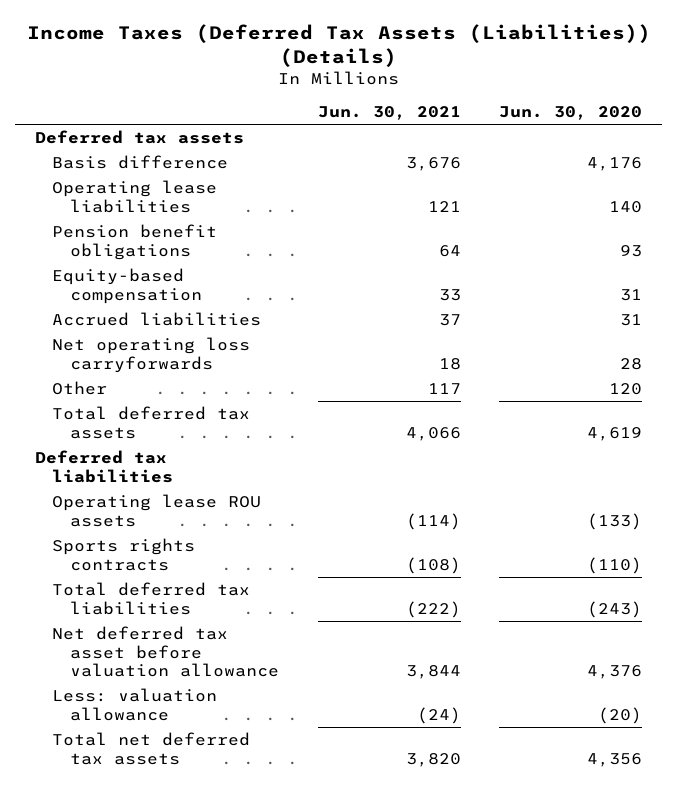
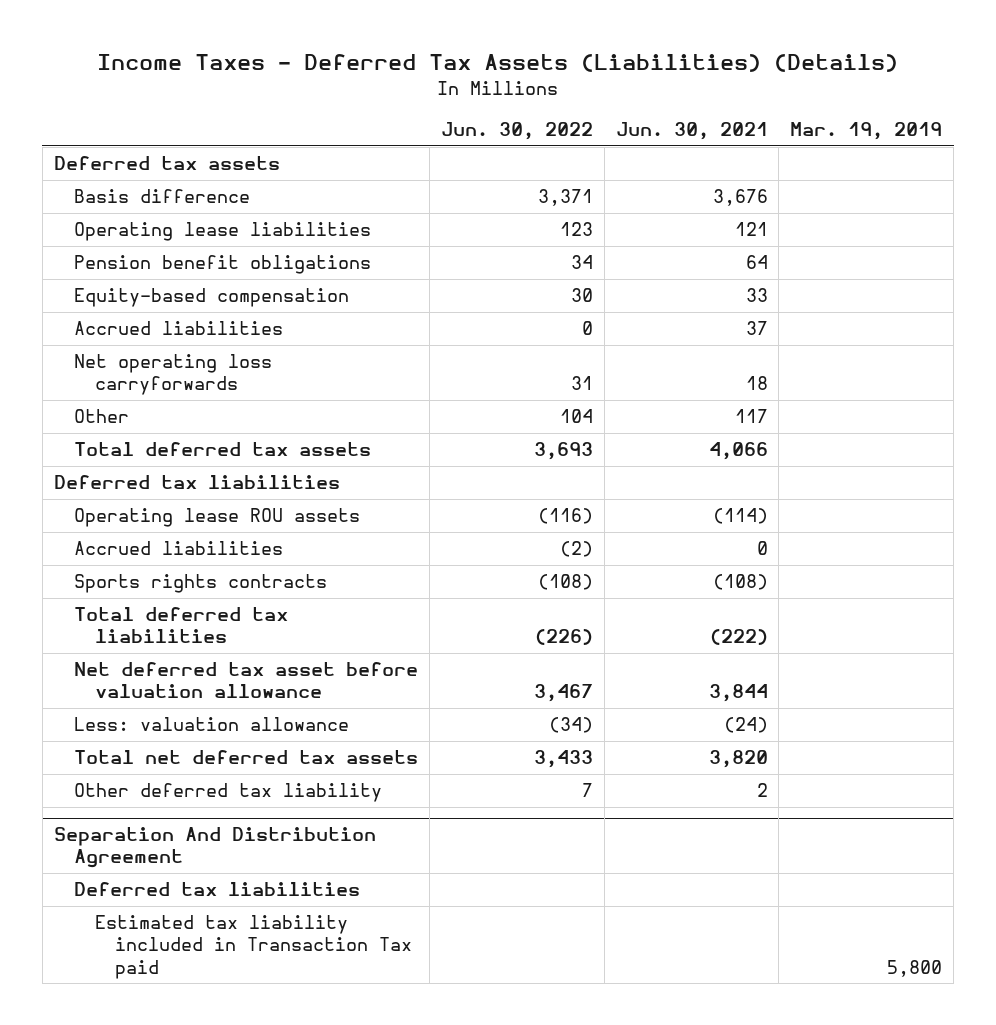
- Income Taxes (Deferred Tax Assets (Liabilities)) (Details)
+ Income Taxes - Deferred Tax Assets (Liabilities) (Details)
- | Jun. 30, 2021 | Jun. 30, 2020
+ | Jun. 30, 2022 | Jun. 30, 2021 | Mar. 19, 2019
+ Accrued liabilities | (2) | 0 |
+ Other deferred tax liability | 7 | 2 |
+ Separation And Distribution Agreement
+ Deferred tax liabilities
+ Estimated tax liability included in Transaction Tax paid | | | 5,800

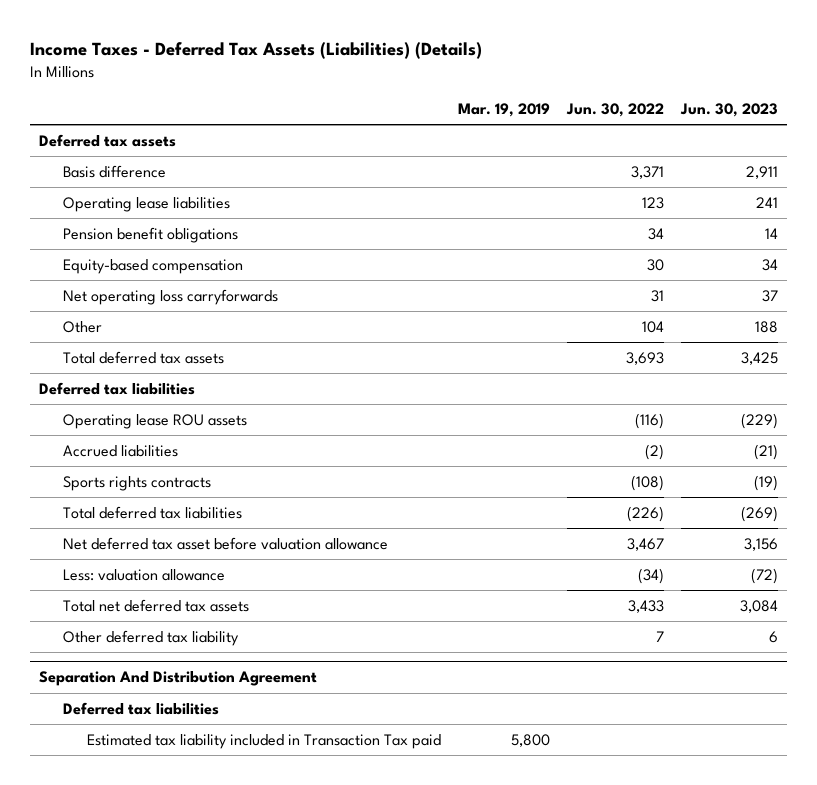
- | Jun. 30, 2022 | Jun. 30, 2021 | Mar. 19, 2019
+ | Mar. 19, 2019 | Jun. 30, 2022 | Jun. 30, 2023
- Accrued liabilities | 0 | 37 |

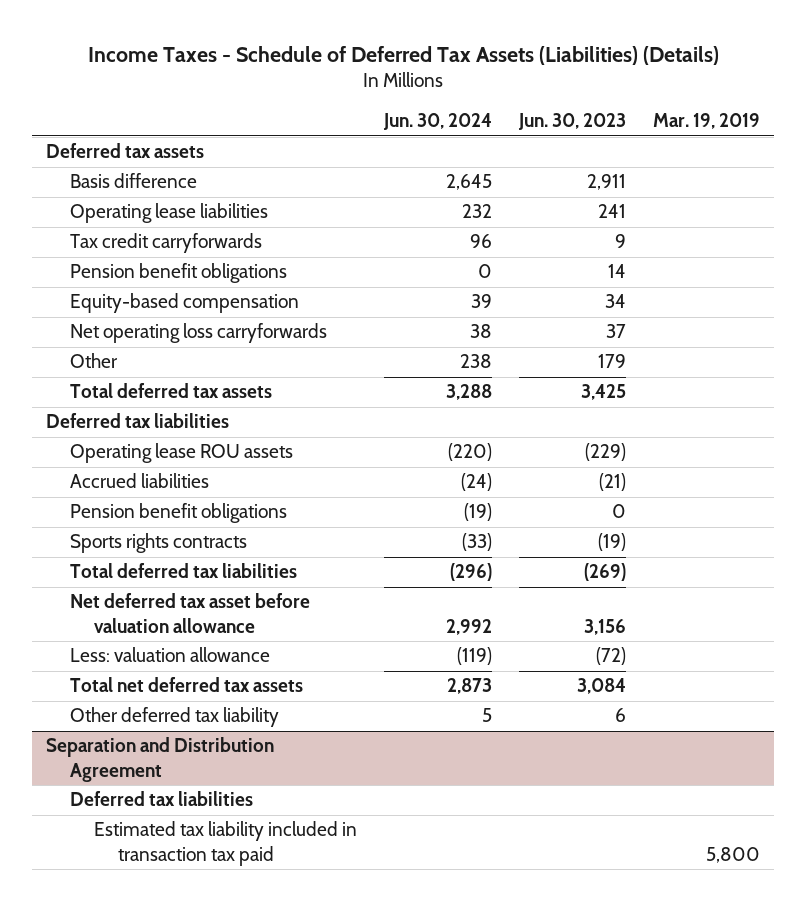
- Income Taxes - Deferred Tax Assets (Liabilities) (Details)
+ Income Taxes - Schedule of Deferred Tax Assets (Liabilities) (Details)
- | Mar. 19, 2019 | Jun. 30, 2022 | Jun. 30, 2023
+ | Jun. 30, 2024 | Jun. 30, 2023 | Mar. 19, 2019
+ Tax credit carryforwards | 96 | 9 |
- Other | | 104 | 188
+ Other | 238 | 179 |
+ Pension benefit obligations | (19) | 0 |
- Separation And Distribution Agreement
+ Separation and Distribution Agreement
- Estimated tax liability included in Transaction Tax paid | 5,800 | |
+ Estimated tax liability included in transaction tax paid | | | 5,800

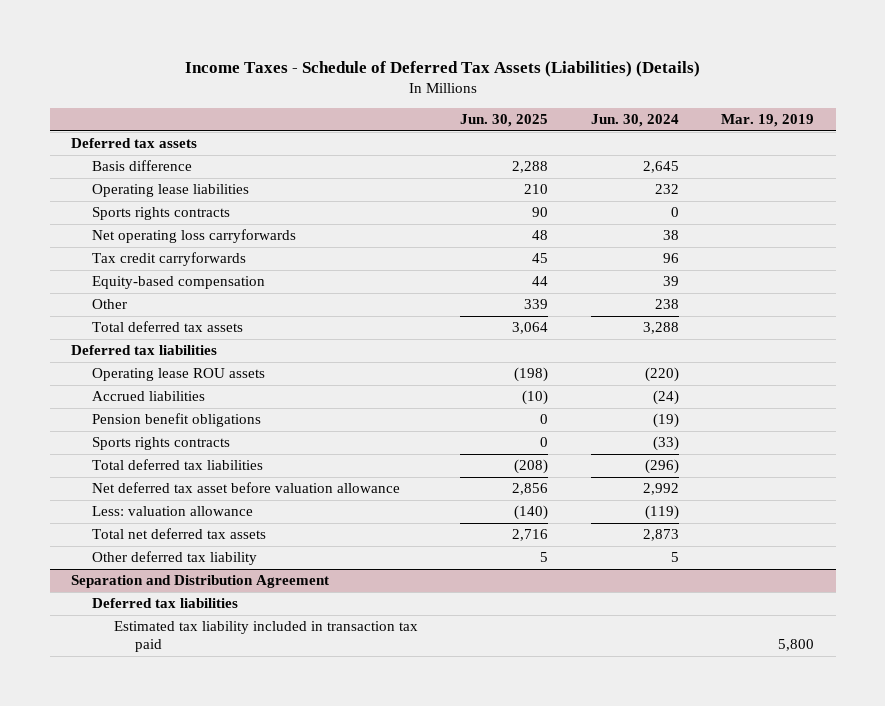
- | Jun. 30, 2024 | Jun. 30, 2023 | Mar. 19, 2019
+ | Jun. 30, 2025 | Jun. 30, 2024 | Mar. 19, 2019
+ Sports rights contracts | 90 | 0 |
moved up: Net operating loss carryforwards | 48 | 38 |
- Pension benefit obligations | 0 | 14 |

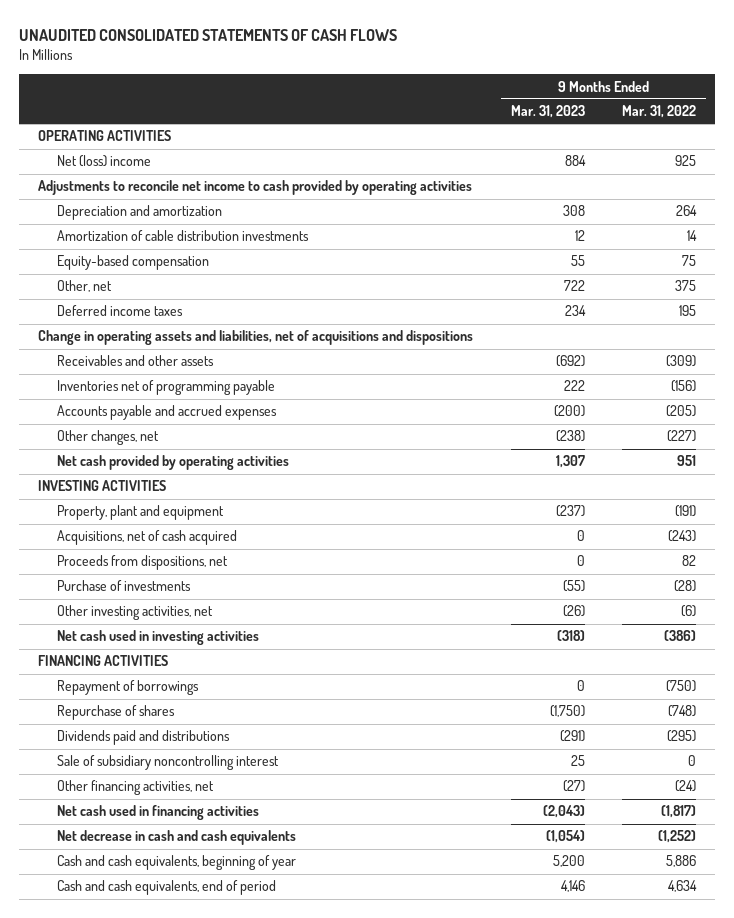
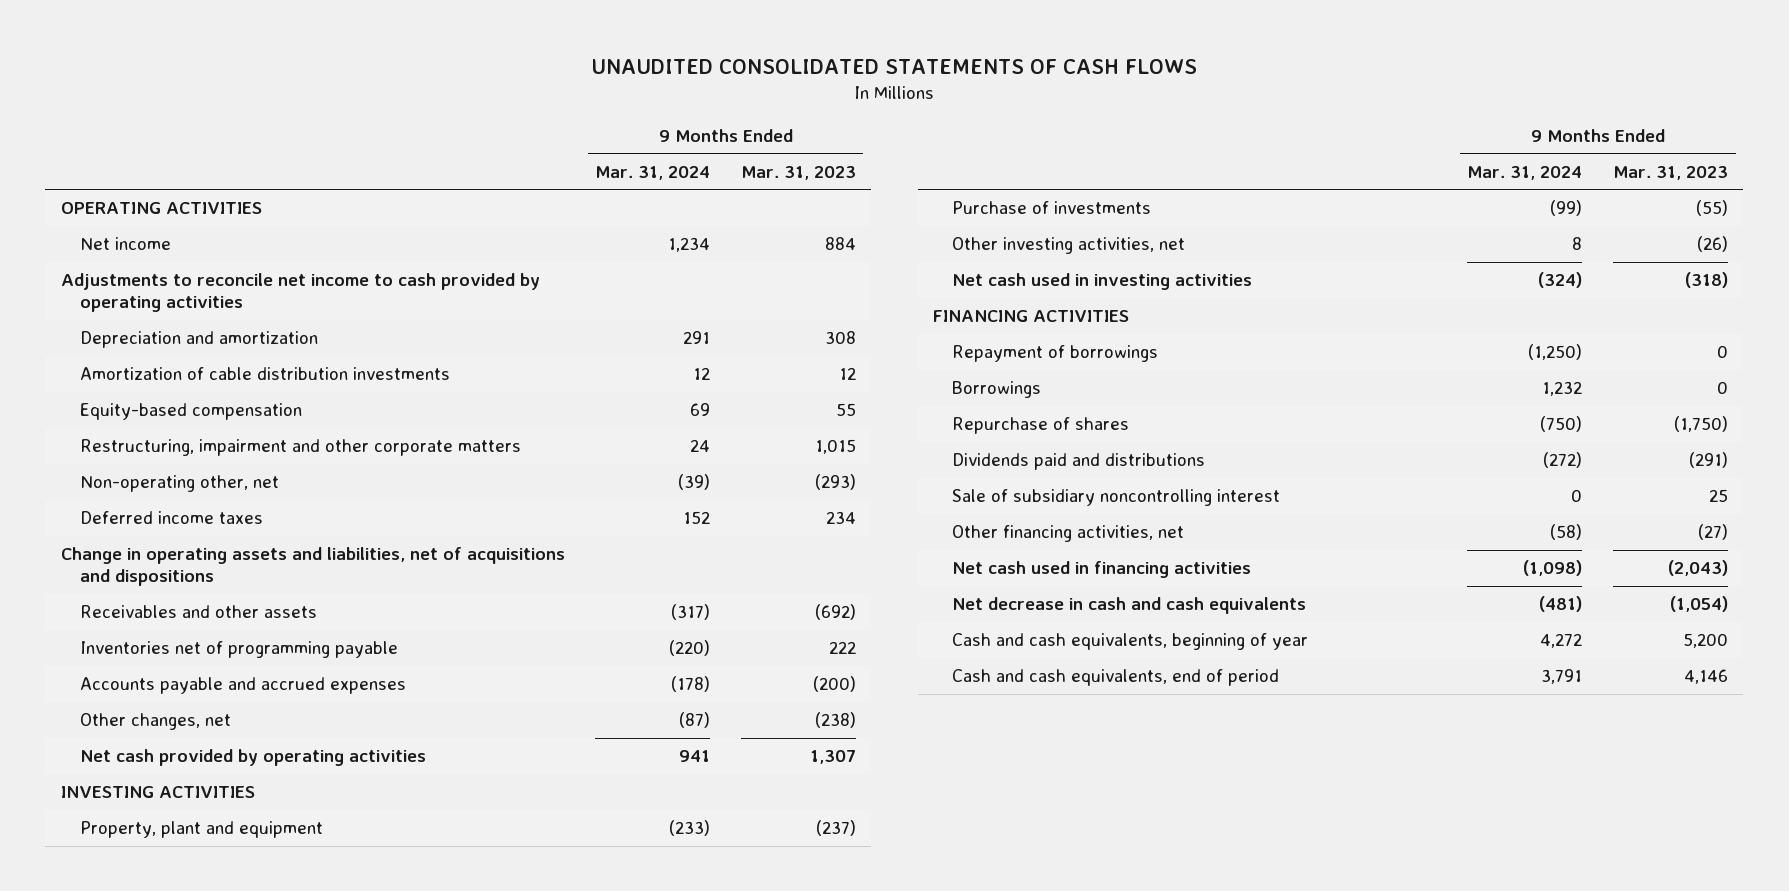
- | 9 Months Ended Mar. 31, 2023 | 9 Months Ended Mar. 31, 2022
+ | 9 Months Ended Mar. 31, 2024 | 9 Months Ended Mar. 31, 2023
- Net (loss) income | 884 | 925
+ Net income | 1,234 | 884
- Other, net | 722 | 375
+ Restructuring, impairment and other corporate matters | 24 | 1,015
+ Non-operating other, net | (39) | (293)
- Acquisitions, net of cash acquired | 0 | (243)
- Proceeds from dispositions, net | 0 | 82
+ Borrowings | 1,232 | 0

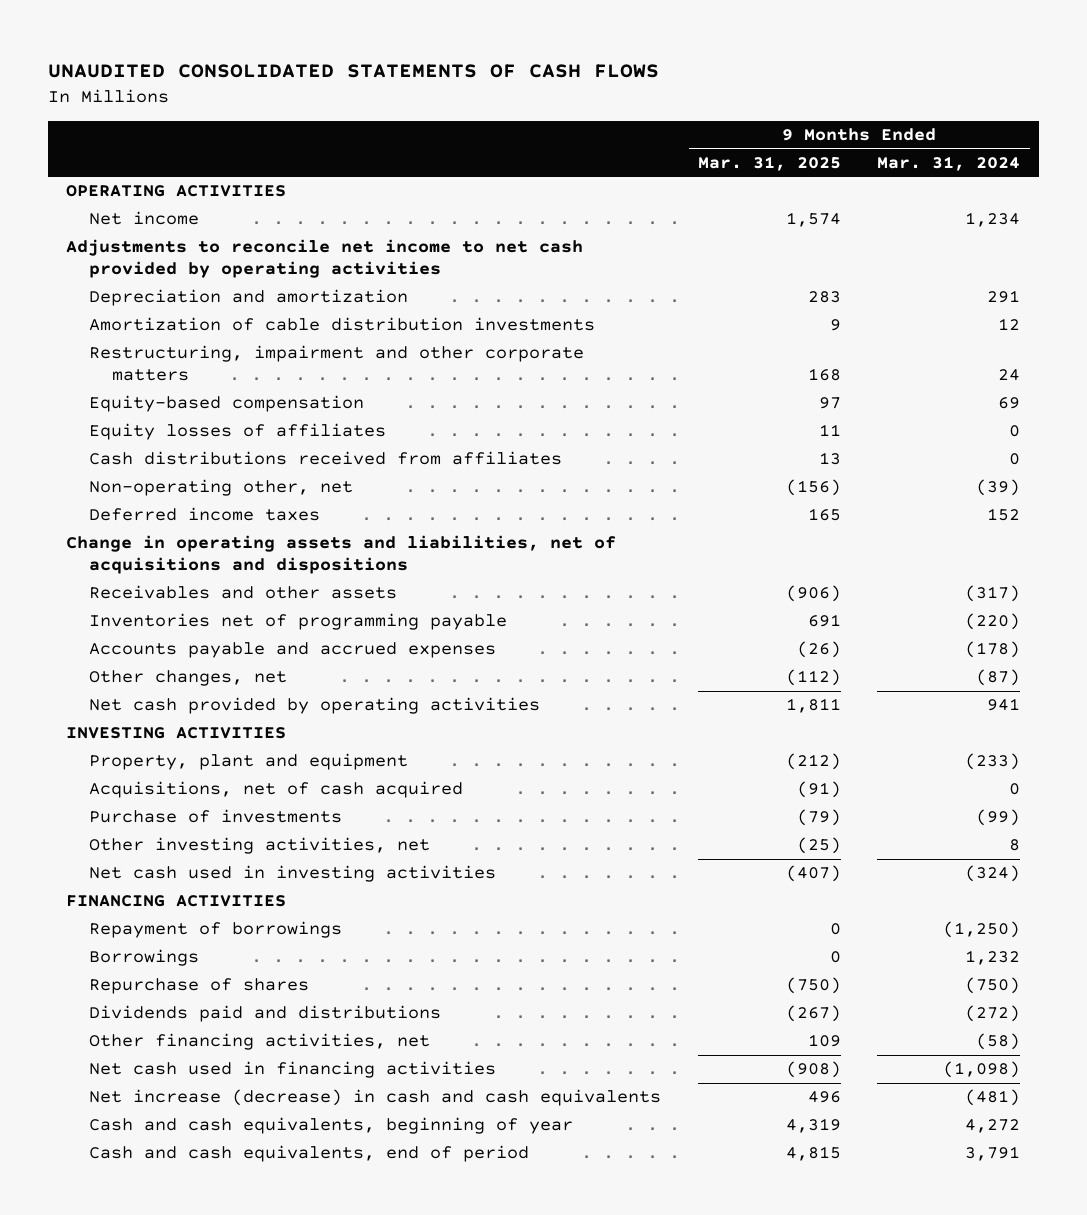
- | 9 Months Ended Mar. 31, 2024 | 9 Months Ended Mar. 31, 2023
+ | 9 Months Ended Mar. 31, 2025 | 9 Months Ended Mar. 31, 2024
- Adjustments to reconcile net income to cash provided by operating activities
+ Adjustments to reconcile net income to net cash provided by operating activities
moved down: Equity-based compensation | 97 | 69
+ Equity losses of affiliates | 11 | 0
+ Cash distributions received from affiliates | 13 | 0
+ Acquisitions, net of cash acquired | (91) | 0
- Sale of subsidiary noncontrolling interest | 0 | 25
- Net decrease in cash and cash equivalents | (481) | (1,054)
+ Net increase (decrease) in cash and cash equivalents | 496 | (481)

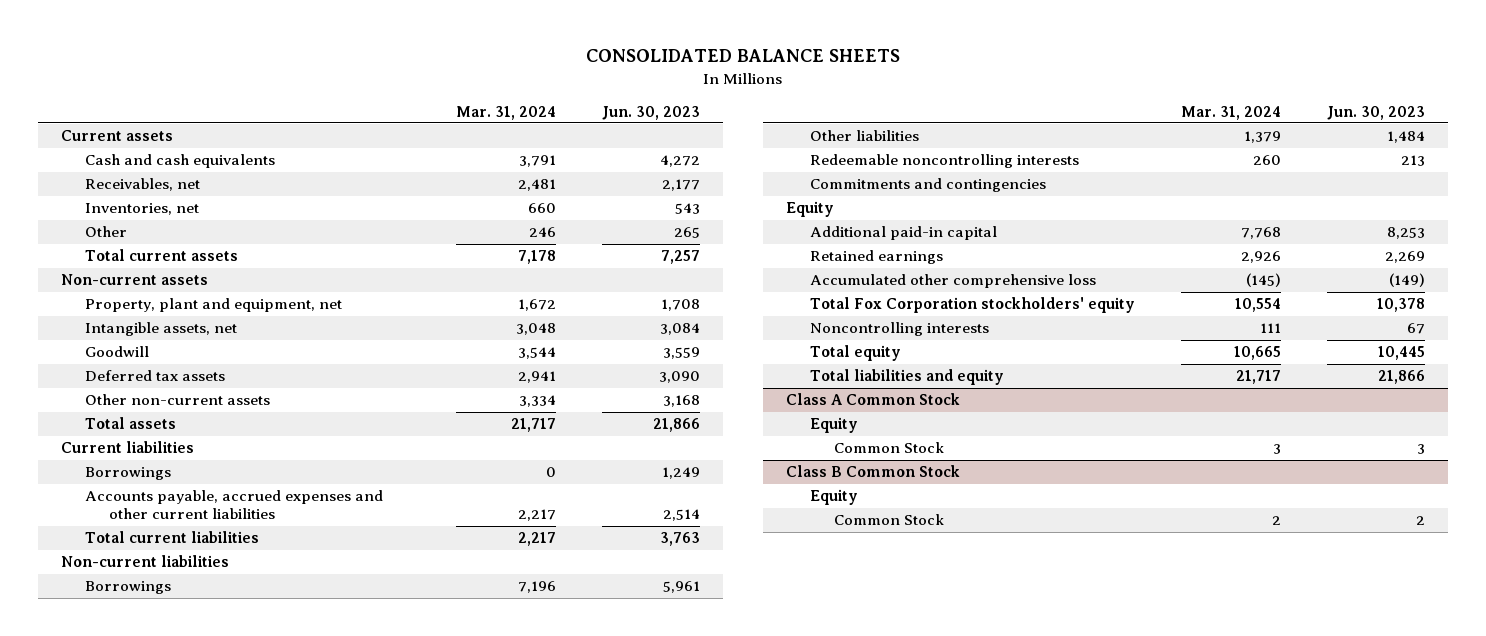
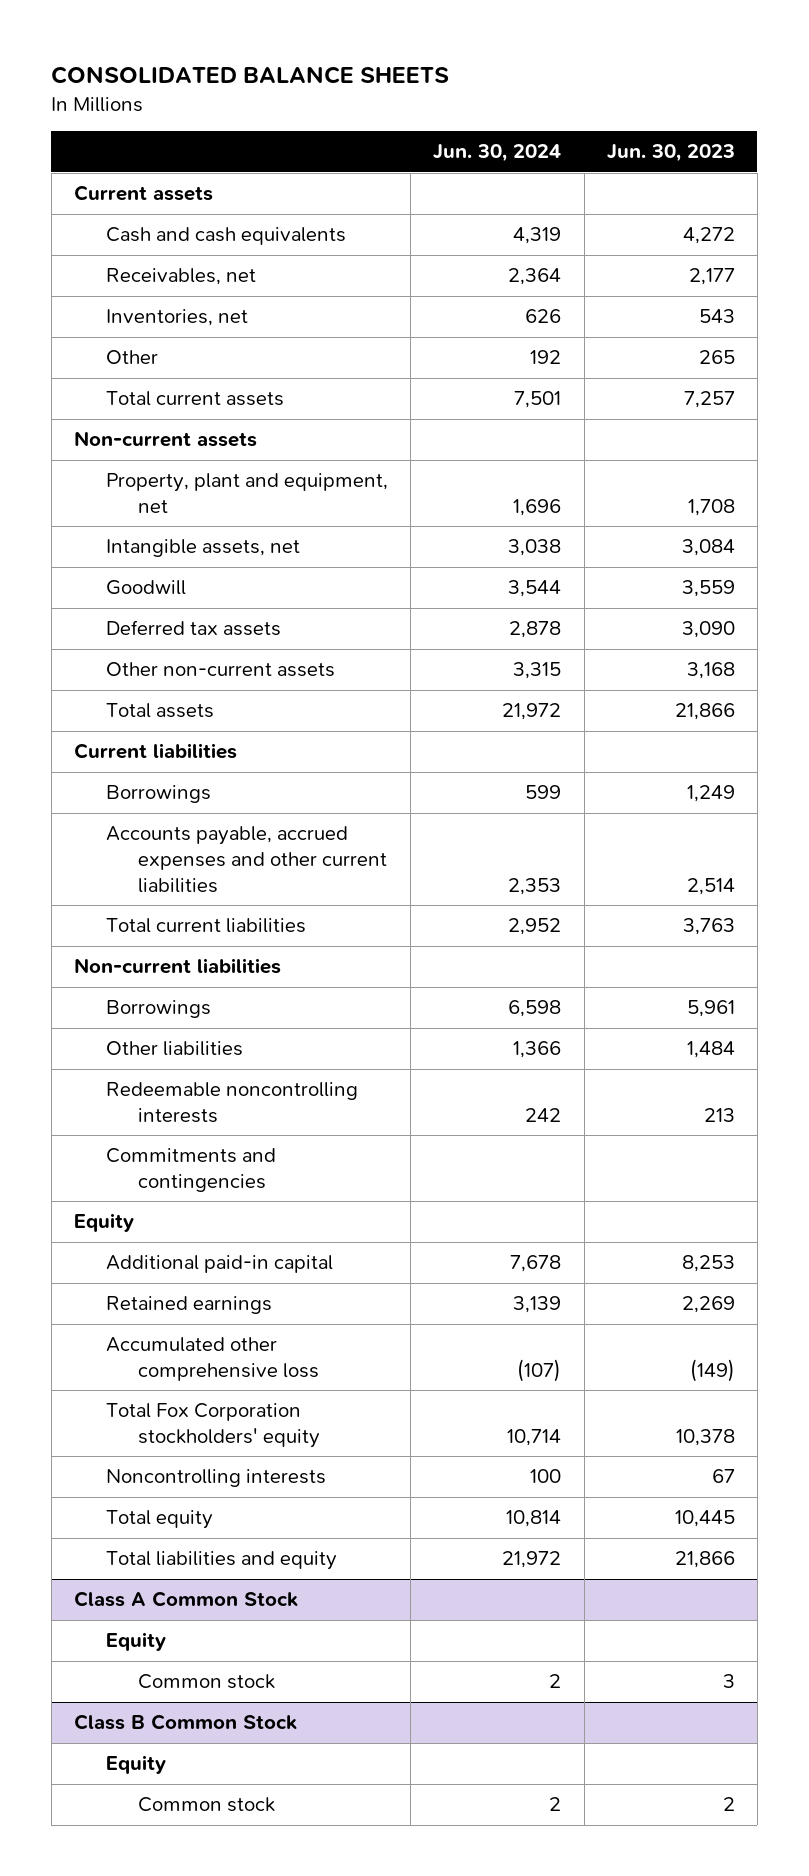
- | Mar. 31, 2024 | Jun. 30, 2023
+ | Jun. 30, 2024 | Jun. 30, 2023
@ Class A Common Stock
- Common Stock | 3 | 3
+ Common stock | 2 | 3
@ Class B Common Stock
- Common Stock | 2 | 2
+ Common stock | 2 | 2

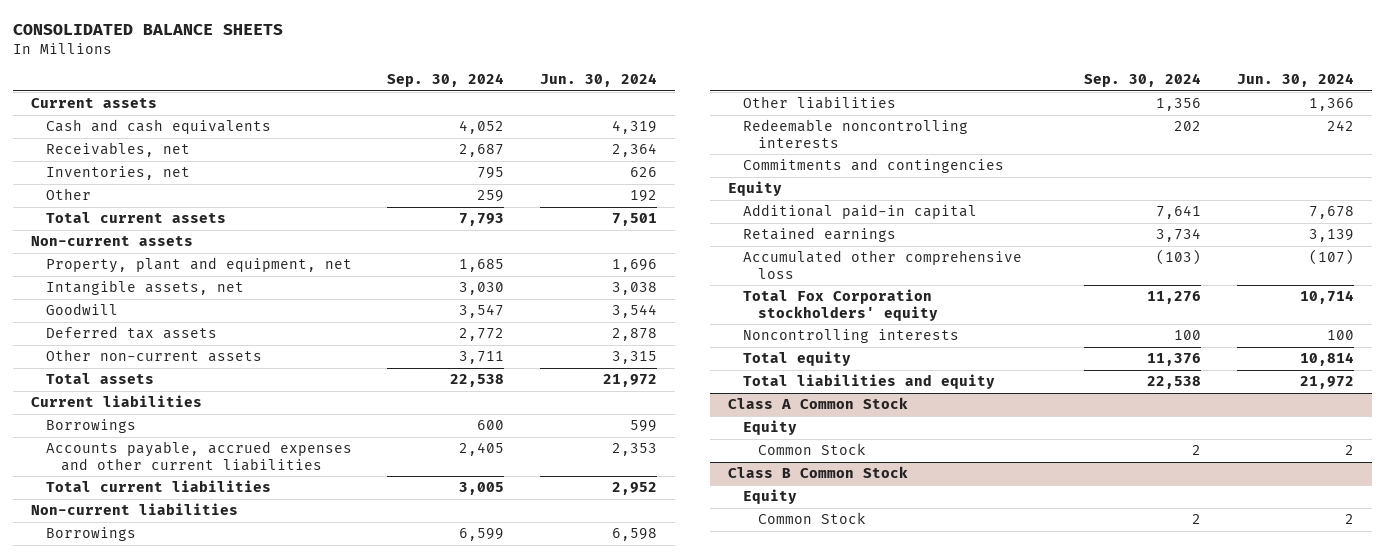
- | Jun. 30, 2024 | Jun. 30, 2023
+ | Sep. 30, 2024 | Jun. 30, 2024
@ Class A Common Stock
- Common stock | 2 | 3
+ Common Stock | 2 | 2
@ Class B Common Stock
- Common stock | 2 | 2
+ Common Stock | 2 | 2

